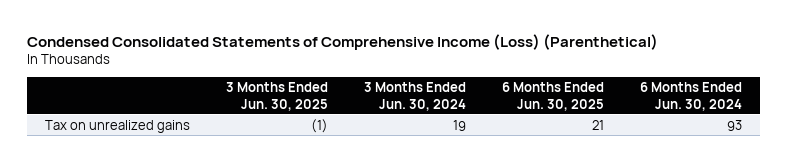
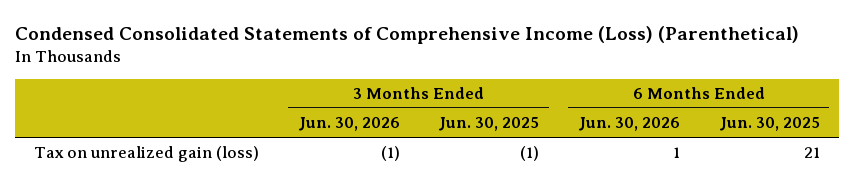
- | 3 Months Ended Jun. 30, 2025 | 3 Months Ended Jun. 30, 2024 | 6 Months Ended Jun. 30, 2025 | 6 Months Ended Jun. 30, 2024
+ | 3 Months Ended Jun. 30, 2026 | 3 Months Ended Jun. 30, 2025 | 6 Months Ended Jun. 30, 2026 | 6 Months Ended Jun. 30, 2025
- Tax on unrealized gains | (1) | 19 | 21 | 93
+ Tax on unrealized gain (loss) | (1) | (1) | 1 | 21

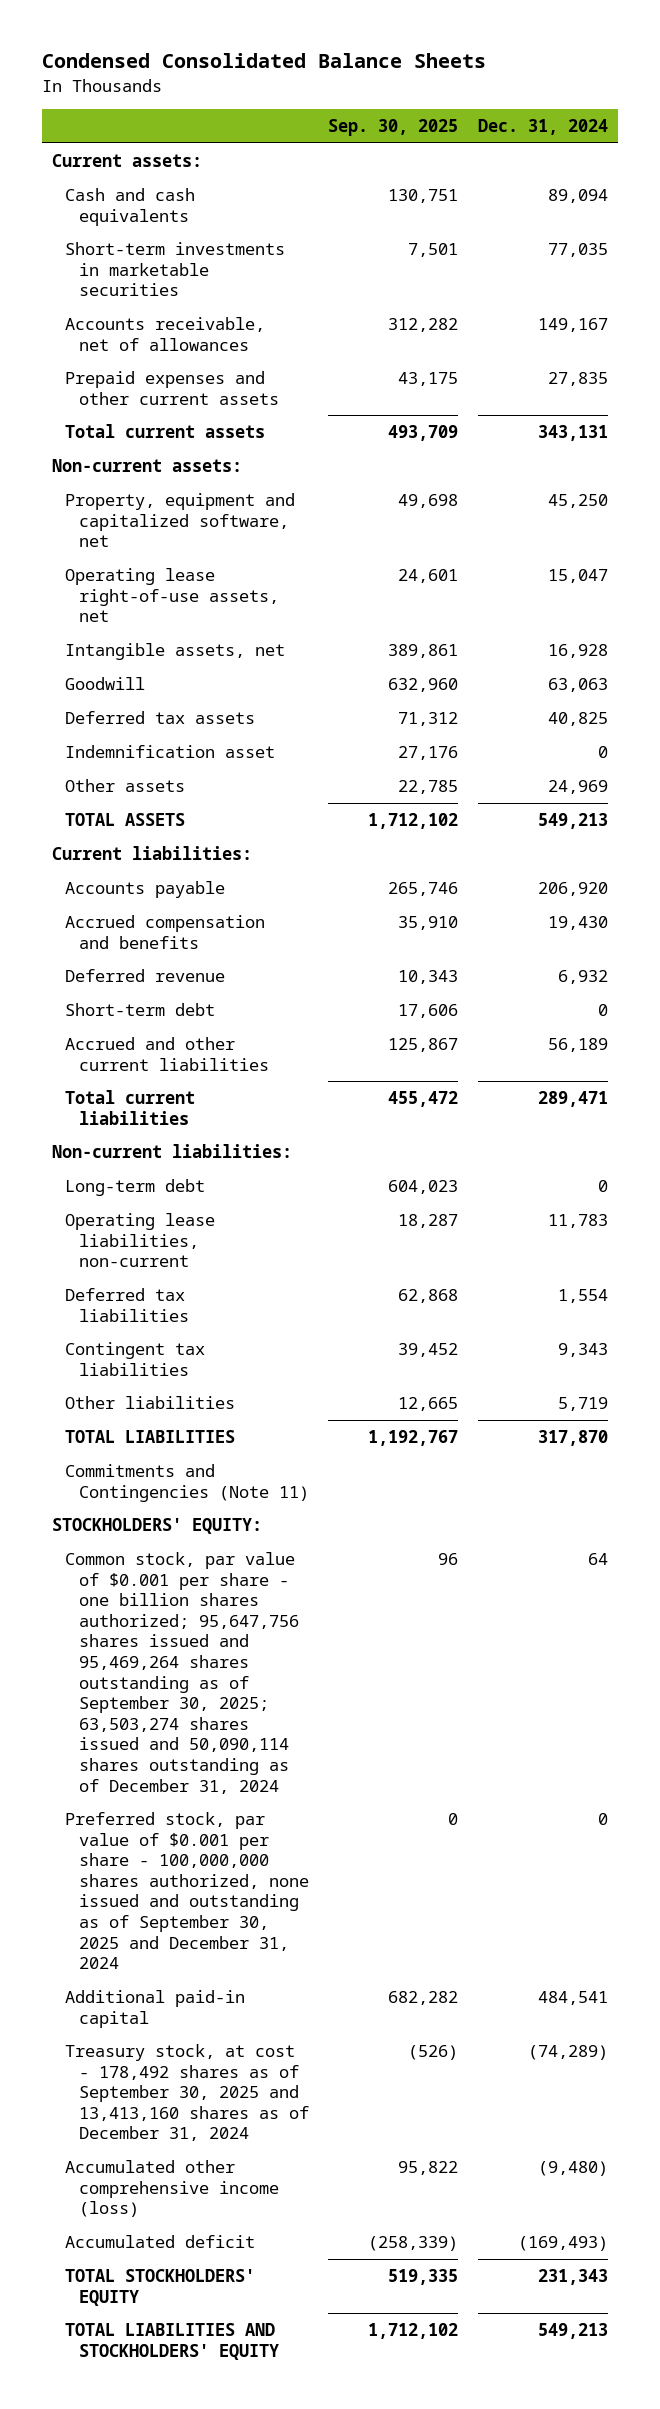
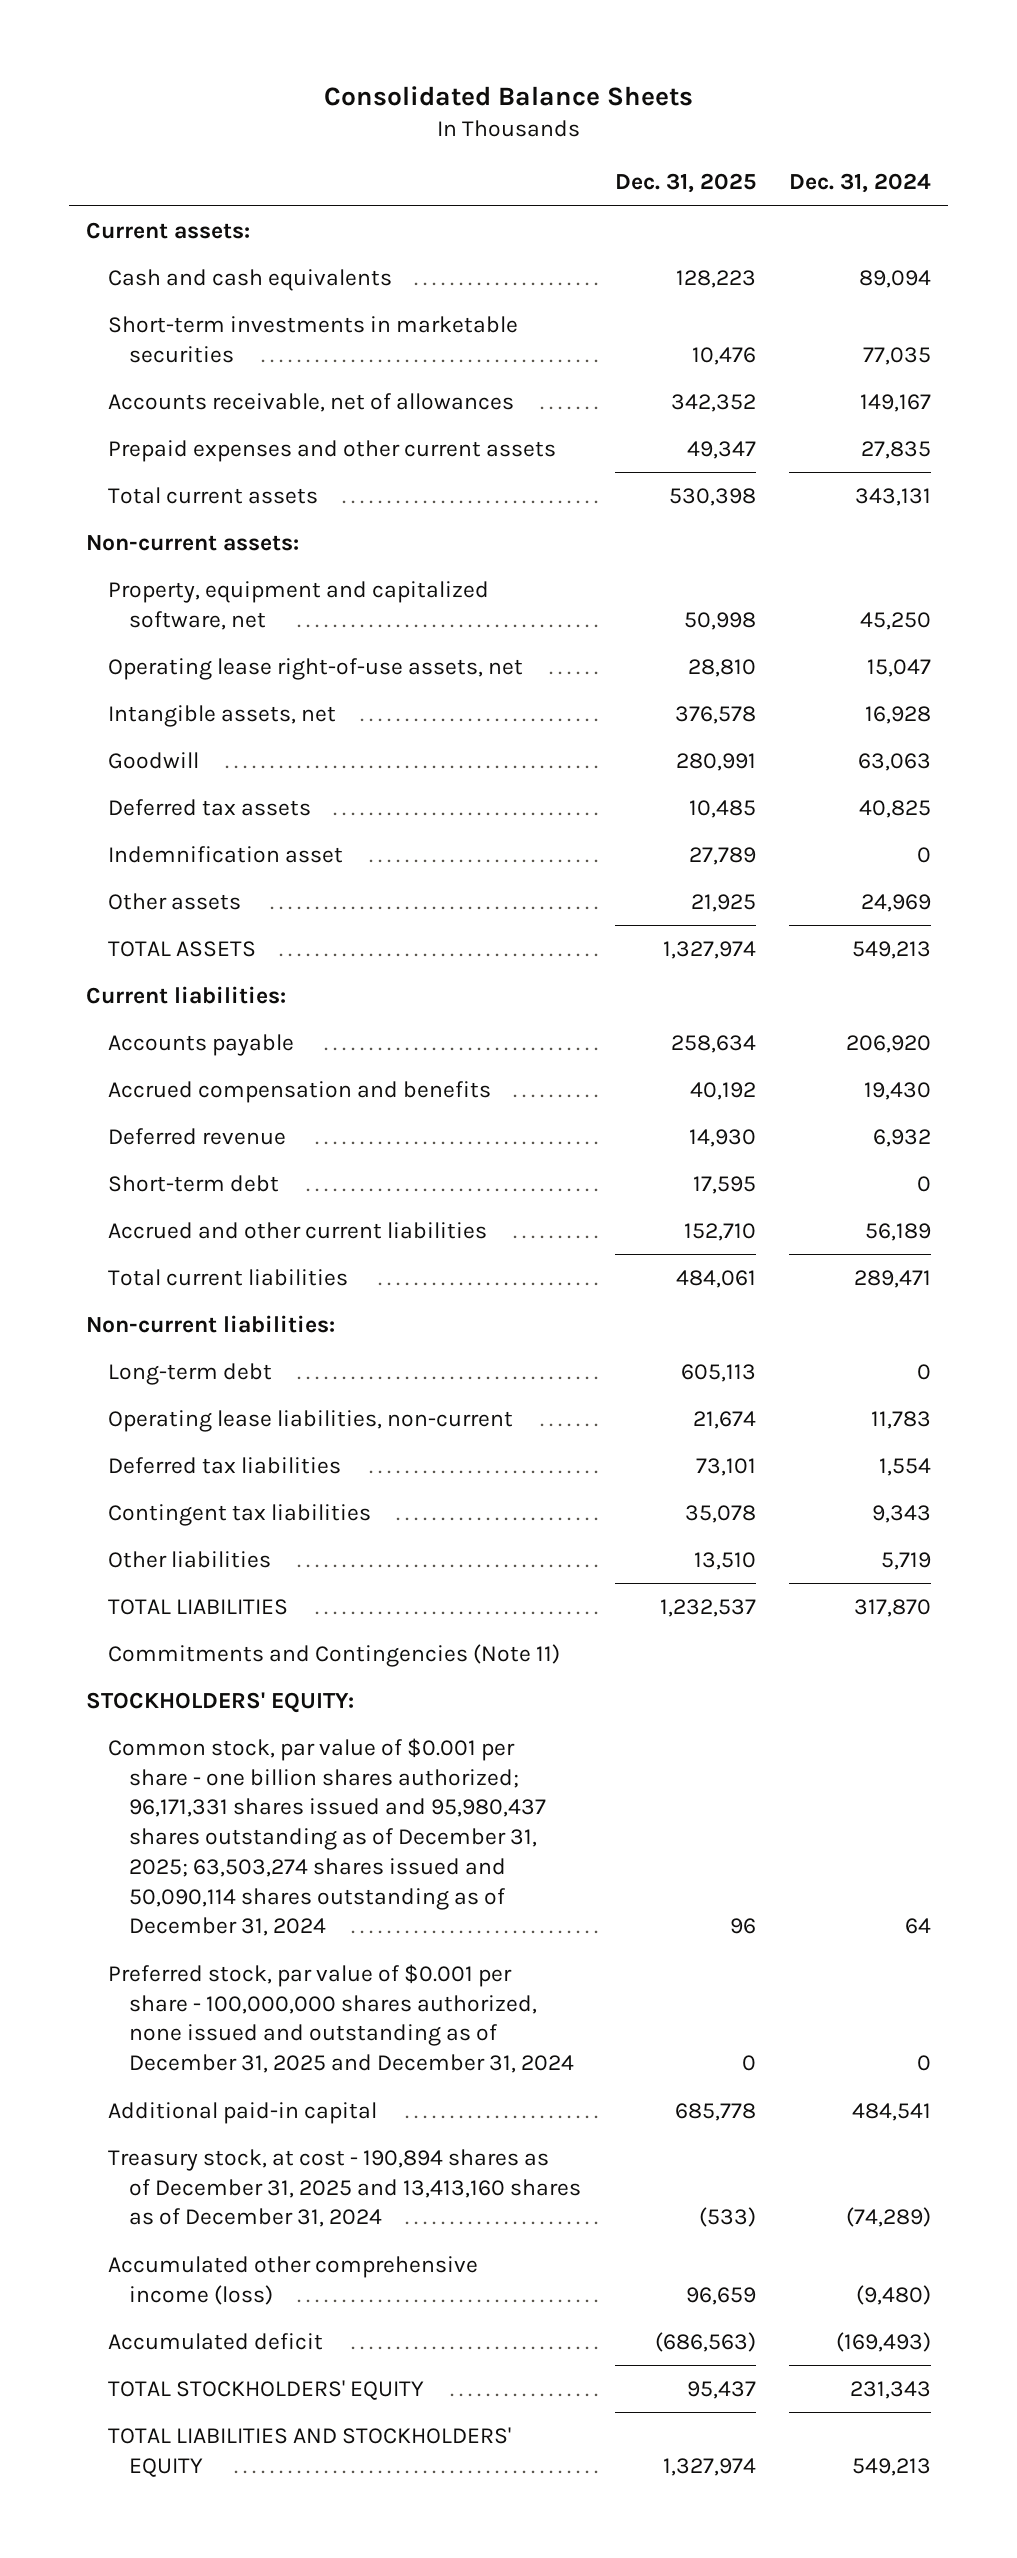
- Condensed Consolidated Balance Sheets
+ Consolidated Balance Sheets
- | Sep. 30, 2025 | Dec. 31, 2024
+ | Dec. 31, 2025 | Dec. 31, 2024
- Common stock, par value of $0.001 per share - one billion shares authorized; 95,647,756 shares issued and 95,469,264 shares outstanding as of September 30, 2025; 63,503,274 shares issued and 50,090,114 shares outstanding as of December 31, 2024 | 96 | 64
- Preferred stock, par value of $0.001 per share - 100,000,000 shares authorized, none issued and outstanding as of September 30, 2025 and December 31, 2024 | 0 | 0
+ Common stock, par value of $0.001 per share - one billion shares authorized; 96,171,331 shares issued and 95,980,437 shares outstanding as of December 31, 2025; 63,503,274 shares issued and 50,090,114 shares outstanding as of December 31, 2024 | 96 | 64
+ Preferred stock, par value of $0.001 per share - 100,000,000 shares authorized, none issued and outstanding as of December 31, 2025 and December 31, 2024 | 0 | 0
- Treasury stock, at cost - 178,492 shares as of September 30, 2025 and 13,413,160 shares as of December 31, 2024 | (526) | (74,289)
+ Treasury stock, at cost - 190,894 shares as of December 31, 2025 and 13,413,160 shares as of December 31, 2024 | (533) | (74,289)

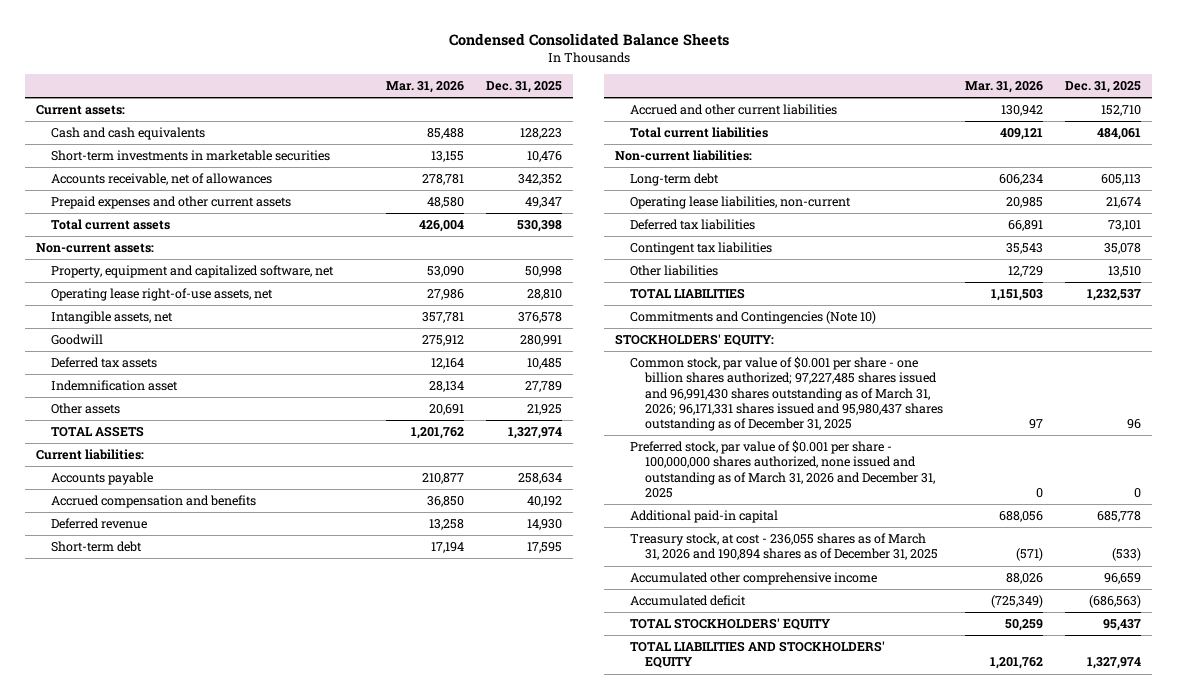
- Consolidated Balance Sheets
+ Condensed Consolidated Balance Sheets
- | Dec. 31, 2025 | Dec. 31, 2024
+ | Mar. 31, 2026 | Dec. 31, 2025
- Commitments and Contingencies (Note 11)
+ Commitments and Contingencies (Note 10)
- Common stock, par value of $0.001 per share - one billion shares authorized; 96,171,331 shares issued and 95,980,437 shares outstanding as of December 31, 2025; 63,503,274 shares issued and 50,090,114 shares outstanding as of December 31, 2024 | 96 | 64
- Preferred stock, par value of $0.001 per share - 100,000,000 shares authorized, none issued and outstanding as of December 31, 2025 and December 31, 2024 | 0 | 0
+ Common stock, par value of $0.001 per share - one billion shares authorized; 97,227,485 shares issued and 96,991,430 shares outstanding as of March 31, 2026; 96,171,331 shares issued and 95,980,437 shares outstanding as of December 31, 2025 | 97 | 96
+ Preferred stock, par value of $0.001 per share - 100,000,000 shares authorized, none issued and outstanding as of March 31, 2026 and December 31, 2025 | 0 | 0
- Treasury stock, at cost - 190,894 shares as of December 31, 2025 and 13,413,160 shares as of December 31, 2024 | (533) | (74,289)
- Accumulated other comprehensive income (loss) | 96,659 | (9,480)
+ Treasury stock, at cost - 236,055 shares as of March 31, 2026 and 190,894 shares as of December 31, 2025 | (571) | (533)
+ Accumulated other comprehensive income | 88,026 | 96,659

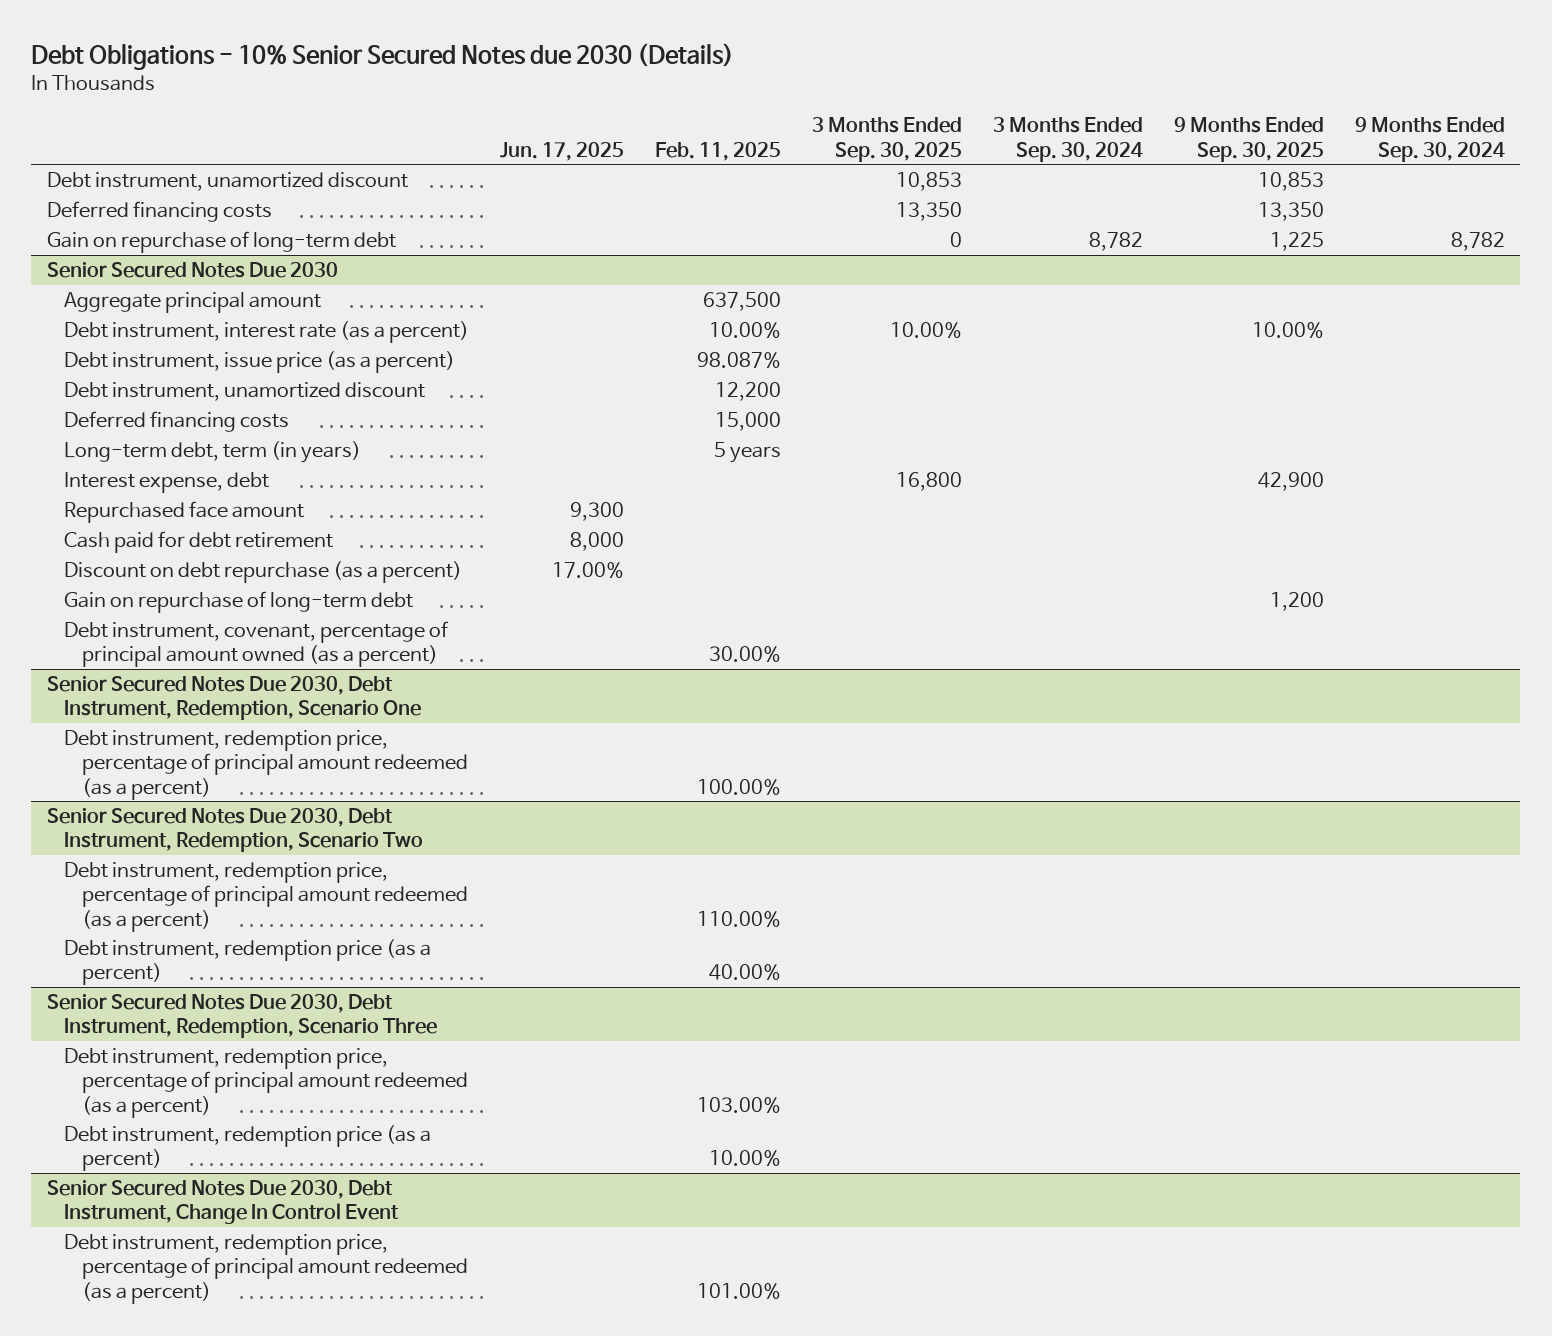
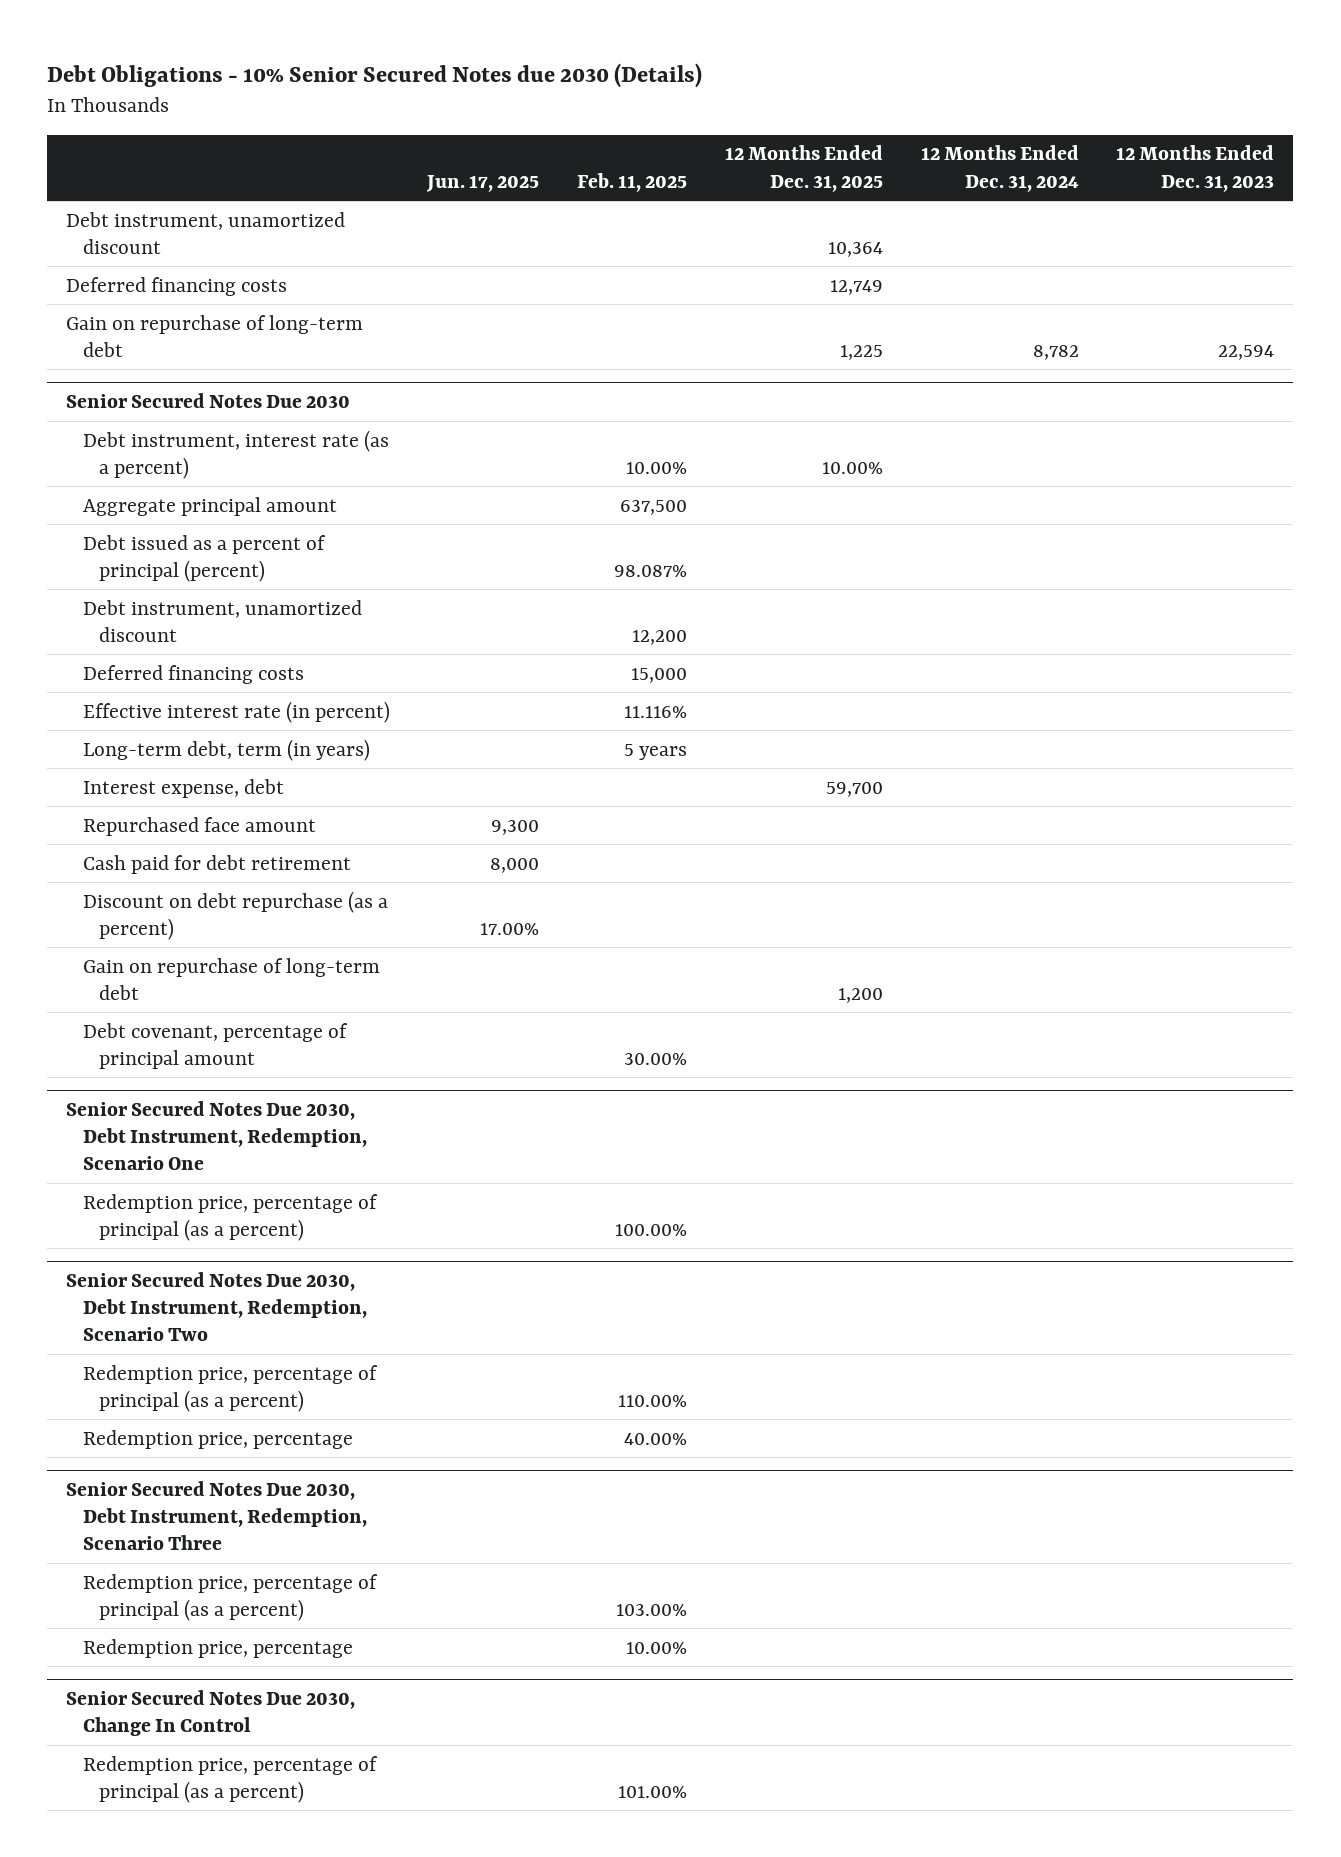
- | Jun. 17, 2025 | Feb. 11, 2025 | 3 Months Ended Sep. 30, 2025 | 3 Months Ended Sep. 30, 2024 | 9 Months Ended Sep. 30, 2025 | 9 Months Ended Sep. 30, 2024
+ | Jun. 17, 2025 | Feb. 11, 2025 | 12 Months Ended Dec. 31, 2025 | 12 Months Ended Dec. 31, 2024 | 12 Months Ended Dec. 31, 2023
@ Senior Secured Notes Due 2030
- Debt instrument, issue price (as a percent) | | 98.087% | | | |
moved down: Aggregate principal amount | | 637,500 | | |
+ Debt issued as a percent of principal (percent) | | 98.087% | | |
+ Effective interest rate (in percent) | | 11.116% | | |
- Debt instrument, covenant, percentage of principal amount owned (as a percent) | | 30.00% | | | |
+ Debt covenant, percentage of principal amount | | 30.00% | | |
@ Senior Secured Notes Due 2030, Debt Instrument, Redemption, Scenario One
- Debt instrument, redemption price, percentage of principal amount redeemed (as a percent) | | 100.00% | | | |
+ Redemption price, percentage of principal (as a percent) | | 100.00% | | |
@ Senior Secured Notes Due 2030, Debt Instrument, Redemption, Scenario Two
- Debt instrument, redemption price, percentage of principal amount redeemed (as a percent) | | 110.00% | | | |
- Debt instrument, redemption price (as a percent) | | 40.00% | | | |
+ Redemption price, percentage of principal (as a percent) | | 110.00% | | |
+ Redemption price, percentage | | 40.00% | | |
@ Senior Secured Notes Due 2030, Debt Instrument, Redemption, Scenario Three
- Debt instrument, redemption price, percentage of principal amount redeemed (as a percent) | | 103.00% | | | |
- Debt instrument, redemption price (as a percent) | | 10.00% | | | |
- Senior Secured Notes Due 2030, Debt Instrument, Change In Control Event
- Debt instrument, redemption price, percentage of principal amount redeemed (as a percent) | | 101.00% | | | |
@ Senior Secured Notes Due 2030, Debt Instrument, Redemption, Scenario Three
+ Redemption price, percentage of principal (as a percent) | | 103.00% | | |
+ Redemption price, percentage | | 10.00% | | |
+ Senior Secured Notes Due 2030, Change In Control
+ Redemption price, percentage of principal (as a percent) | | 101.00% | | |

